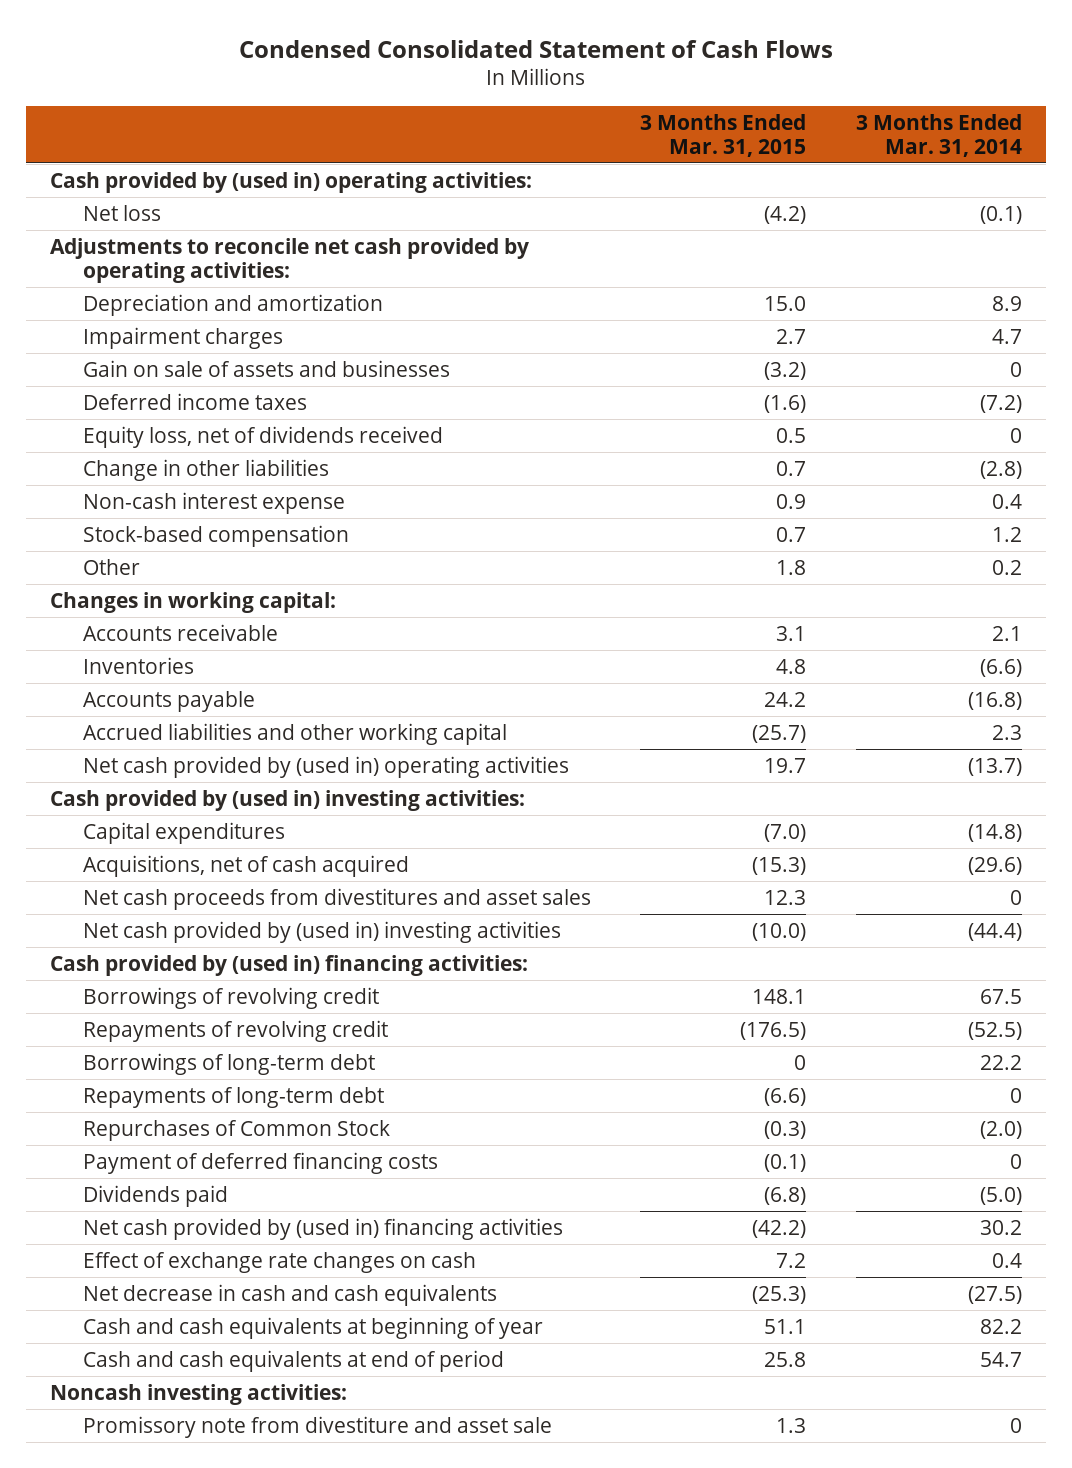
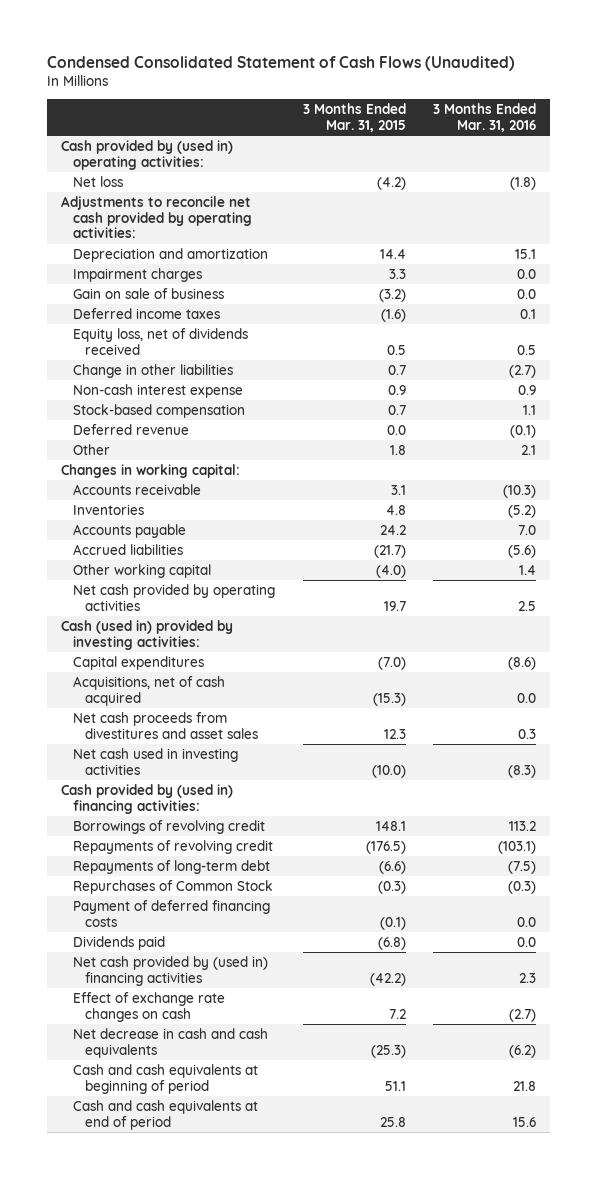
- Condensed Consolidated Statement of Cash Flows
+ Condensed Consolidated Statement of Cash Flows (Unaudited)
- | 3 Months Ended Mar. 31, 2015 | 3 Months Ended Mar. 31, 2014
+ | 3 Months Ended Mar. 31, 2015 | 3 Months Ended Mar. 31, 2016
- Depreciation and amortization | 15.0 | 8.9
- Impairment charges | 2.7 | 4.7
- Gain on sale of assets and businesses | (3.2) | 0
+ Depreciation and amortization | 14.4 | 15.1
+ Impairment charges | 3.3 | 0.0
+ Gain on sale of business | (3.2) | 0.0
+ Deferred revenue | 0.0 | (0.1)
- Accrued liabilities and other working capital | (25.7) | 2.3
- Net cash provided by (used in) operating activities | 19.7 | (13.7)
- Cash provided by (used in) investing activities:
+ Accrued liabilities | (21.7) | (5.6)
+ Other working capital | (4.0) | 1.4
+ Net cash provided by operating activities | 19.7 | 2.5
+ Cash (used in) provided by investing activities:
- Net cash provided by (used in) investing activities | (10.0) | (44.4)
+ Net cash used in investing activities | (10.0) | (8.3)
- Borrowings of long-term debt | 0 | 22.2
- Cash and cash equivalents at beginning of year | 51.1 | 82.2
+ Cash and cash equivalents at beginning of period | 51.1 | 21.8
- Noncash investing activities:
- Promissory note from divestiture and asset sale | 1.3 | 0

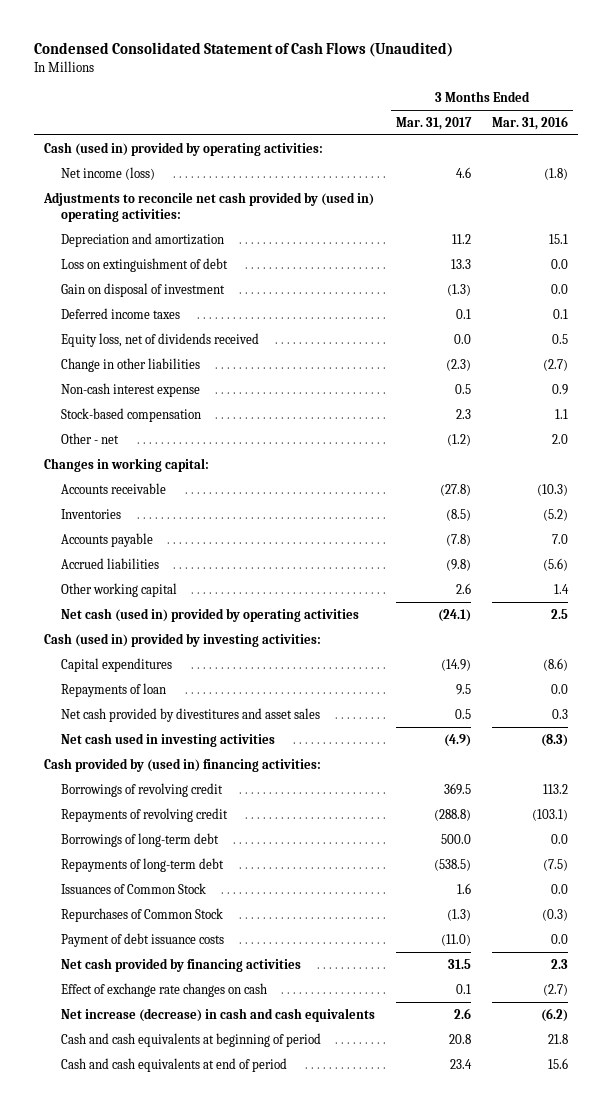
- | 3 Months Ended Mar. 31, 2015 | 3 Months Ended Mar. 31, 2016
+ | 3 Months Ended Mar. 31, 2017 | 3 Months Ended Mar. 31, 2016
- Cash provided by (used in) operating activities:
- Net loss | (4.2) | (1.8)
- Adjustments to reconcile net cash provided by operating activities:
+ Cash (used in) provided by operating activities:
+ Net income (loss) | 4.6 | (1.8)
+ Adjustments to reconcile net cash provided by (used in) operating activities:
- Impairment charges | 3.3 | 0.0
- Gain on sale of business | (3.2) | 0.0
+ Loss on extinguishment of debt | 13.3 | 0.0
+ Gain on disposal of investment | (1.3) | 0.0
- Deferred revenue | 0.0 | (0.1)
- Other | 1.8 | 2.1
+ Other - net | (1.2) | 2.0
- Net cash provided by operating activities | 19.7 | 2.5
+ Net cash (used in) provided by operating activities | (24.1) | 2.5
- Acquisitions, net of cash acquired | (15.3) | 0.0
- Net cash proceeds from divestitures and asset sales | 12.3 | 0.3
+ Repayments of loan | 9.5 | 0.0
+ Net cash provided by divestitures and asset sales | 0.5 | 0.3
+ Borrowings of long-term debt | 500.0 | 0.0
+ Issuances of Common Stock | 1.6 | 0.0
- Payment of deferred financing costs | (0.1) | 0.0
- Dividends paid | (6.8) | 0.0
- Net cash provided by (used in) financing activities | (42.2) | 2.3
+ Payment of debt issuance costs | (11.0) | 0.0
+ Net cash provided by financing activities | 31.5 | 2.3
- Net decrease in cash and cash equivalents | (25.3) | (6.2)
+ Net increase (decrease) in cash and cash equivalents | 2.6 | (6.2)

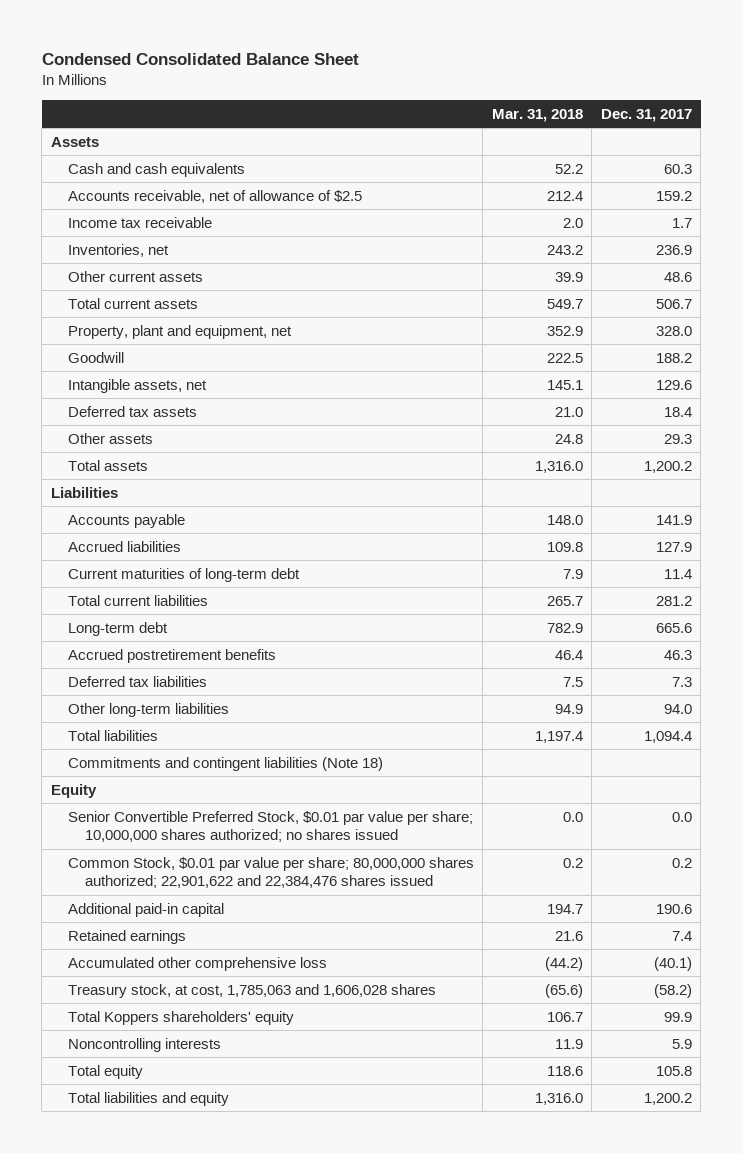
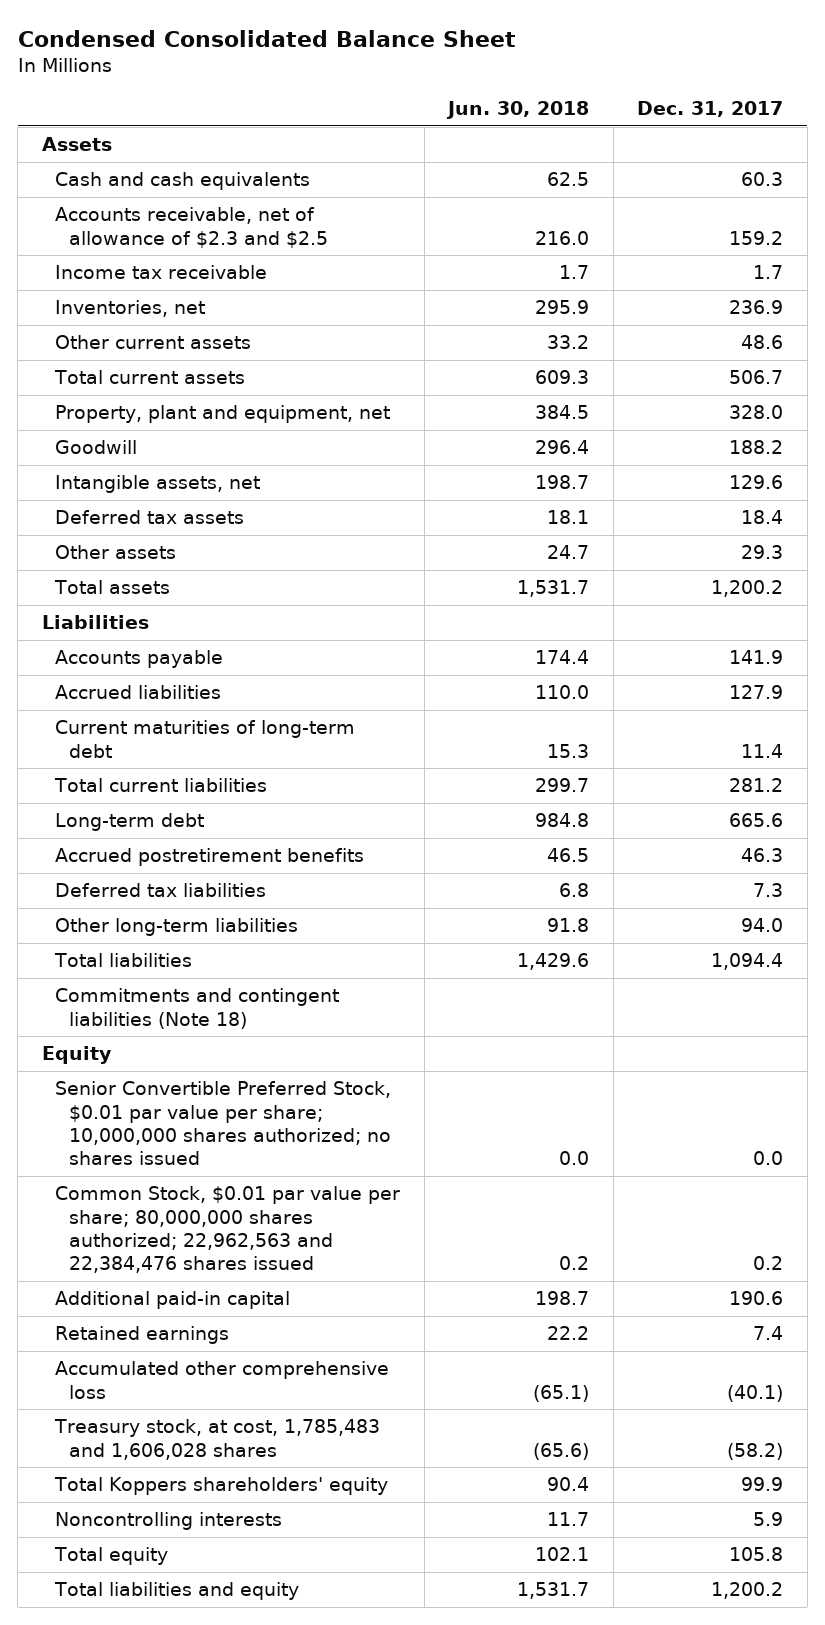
- | Mar. 31, 2018 | Dec. 31, 2017
+ | Jun. 30, 2018 | Dec. 31, 2017
- Accounts receivable, net of allowance of $2.5 | 212.4 | 159.2
+ Accounts receivable, net of allowance of $2.3 and $2.5 | 216.0 | 159.2
- Common Stock, $0.01 par value per share; 80,000,000 shares authorized; 22,901,622 and 22,384,476 shares issued | 0.2 | 0.2
+ Common Stock, $0.01 par value per share; 80,000,000 shares authorized; 22,962,563 and 22,384,476 shares issued | 0.2 | 0.2
- Treasury stock, at cost, 1,785,063 and 1,606,028 shares | (65.6) | (58.2)
+ Treasury stock, at cost, 1,785,483 and 1,606,028 shares | (65.6) | (58.2)

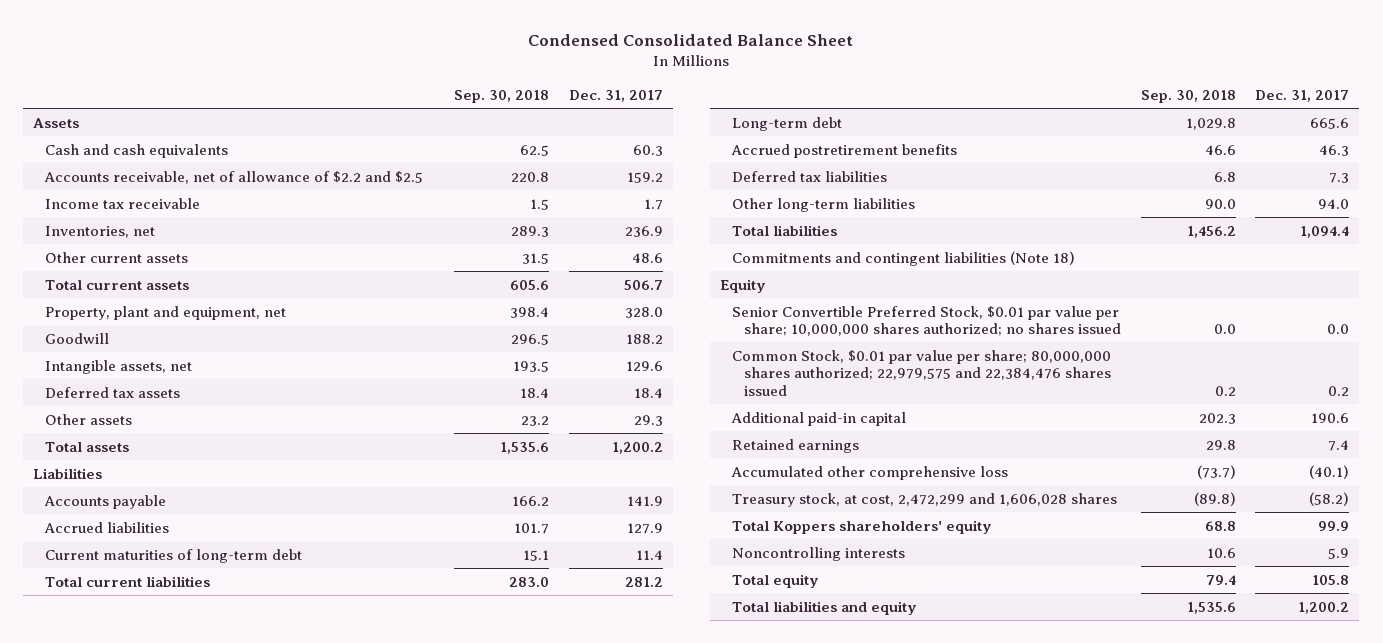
- | Jun. 30, 2018 | Dec. 31, 2017
+ | Sep. 30, 2018 | Dec. 31, 2017
- Accounts receivable, net of allowance of $2.3 and $2.5 | 216.0 | 159.2
+ Accounts receivable, net of allowance of $2.2 and $2.5 | 220.8 | 159.2
- Common Stock, $0.01 par value per share; 80,000,000 shares authorized; 22,962,563 and 22,384,476 shares issued | 0.2 | 0.2
+ Common Stock, $0.01 par value per share; 80,000,000 shares authorized; 22,979,575 and 22,384,476 shares issued | 0.2 | 0.2
- Treasury stock, at cost, 1,785,483 and 1,606,028 shares | (65.6) | (58.2)
+ Treasury stock, at cost, 2,472,299 and 1,606,028 shares | (89.8) | (58.2)

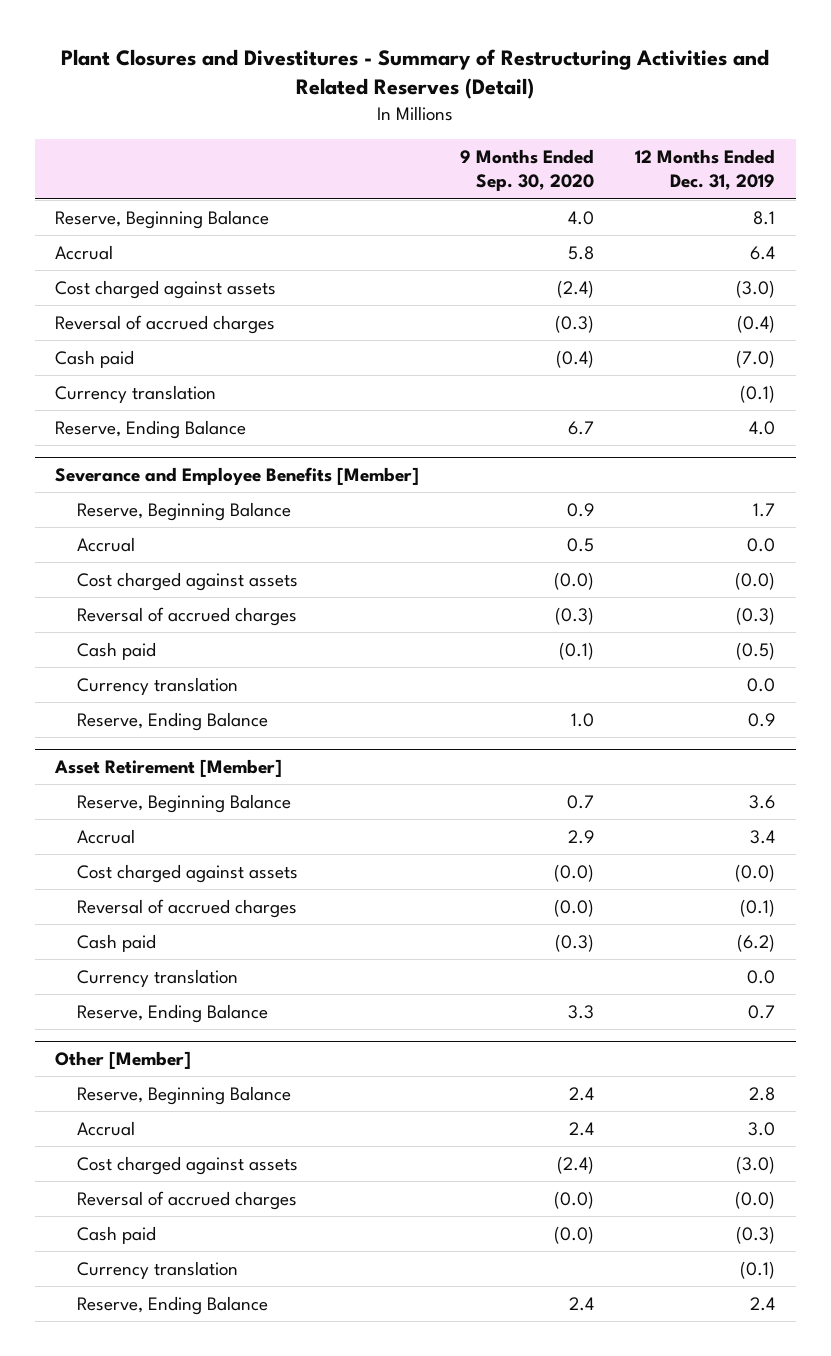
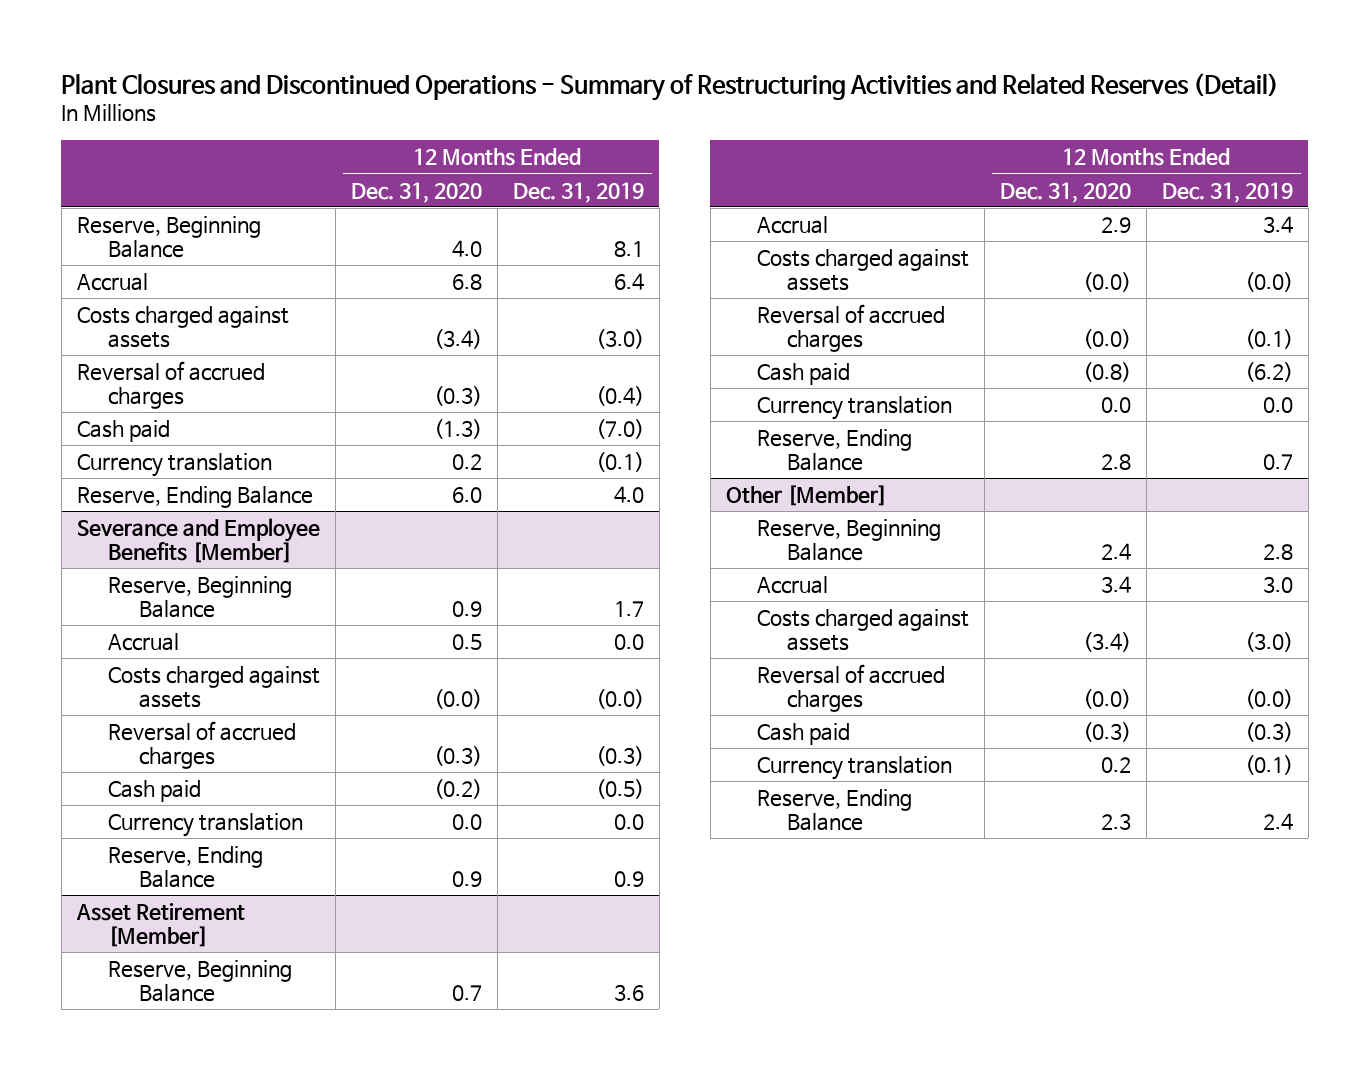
- Plant Closures and Divestitures - Summary of Restructuring Activities and Related Reserves (Detail)
+ Plant Closures and Discontinued Operations - Summary of Restructuring Activities and Related Reserves (Detail)
- | 9 Months Ended Sep. 30, 2020 | 12 Months Ended Dec. 31, 2019
+ | 12 Months Ended Dec. 31, 2020 | 12 Months Ended Dec. 31, 2019
- Cost charged against assets | (2.4) | (3.0)
+ Costs charged against assets | (3.4) | (3.0)
@ Severance and Employee Benefits [Member]
- Cost charged against assets | (0.0) | (0.0)
+ Costs charged against assets | (0.0) | (0.0)
@ Asset Retirement [Member]
- Cost charged against assets | (0.0) | (0.0)
+ Costs charged against assets | (0.0) | (0.0)
@ Other [Member]
- Cost charged against assets | (2.4) | (3.0)
+ Costs charged against assets | (3.4) | (3.0)

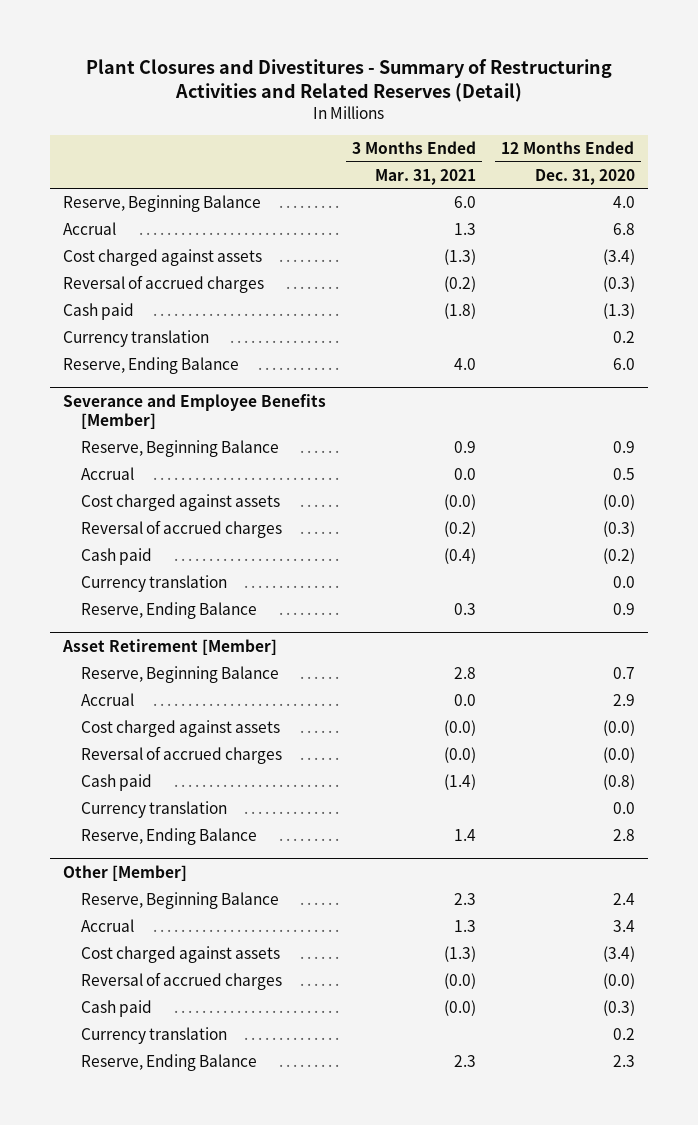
- Plant Closures and Discontinued Operations - Summary of Restructuring Activities and Related Reserves (Detail)
+ Plant Closures and Divestitures - Summary of Restructuring Activities and Related Reserves (Detail)
- | 12 Months Ended Dec. 31, 2020 | 12 Months Ended Dec. 31, 2019
+ | 3 Months Ended Mar. 31, 2021 | 12 Months Ended Dec. 31, 2020
- Costs charged against assets | (3.4) | (3.0)
+ Cost charged against assets | (1.3) | (3.4)
@ Severance and Employee Benefits [Member]
- Costs charged against assets | (0.0) | (0.0)
+ Cost charged against assets | (0.0) | (0.0)
@ Asset Retirement [Member]
- Costs charged against assets | (0.0) | (0.0)
+ Cost charged against assets | (0.0) | (0.0)
@ Other [Member]
- Costs charged against assets | (3.4) | (3.0)
+ Cost charged against assets | (1.3) | (3.4)

